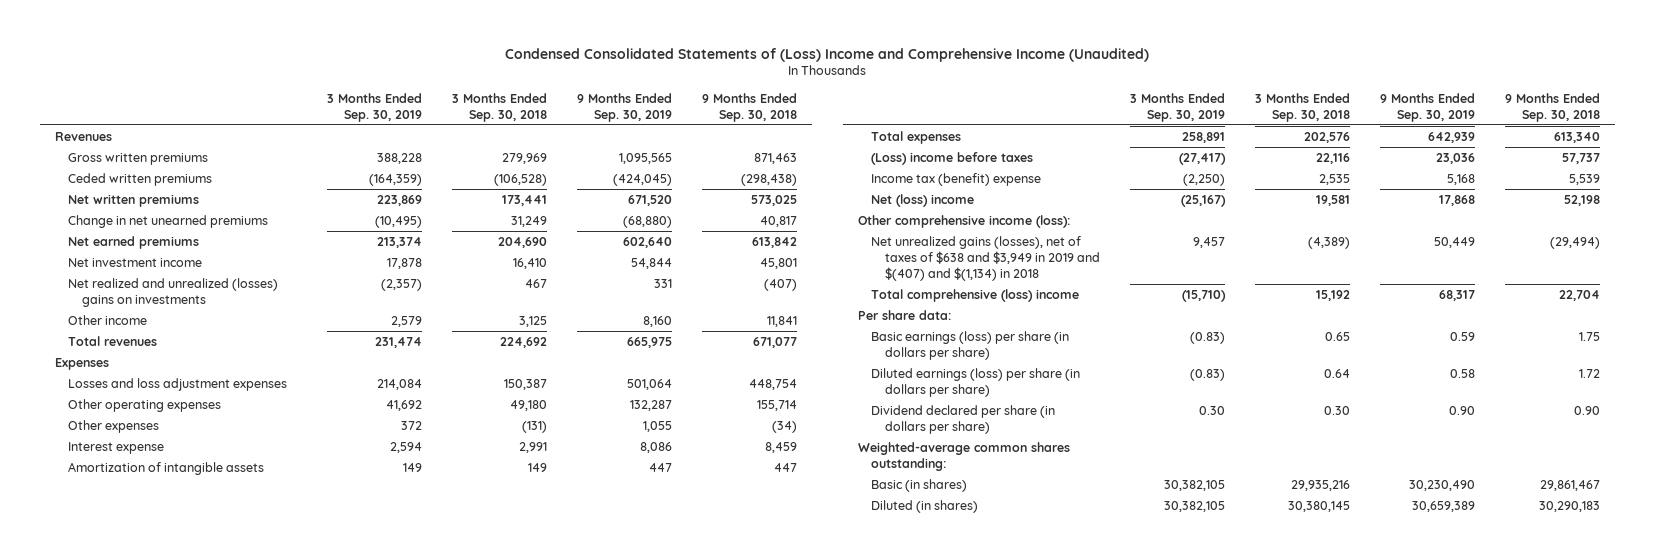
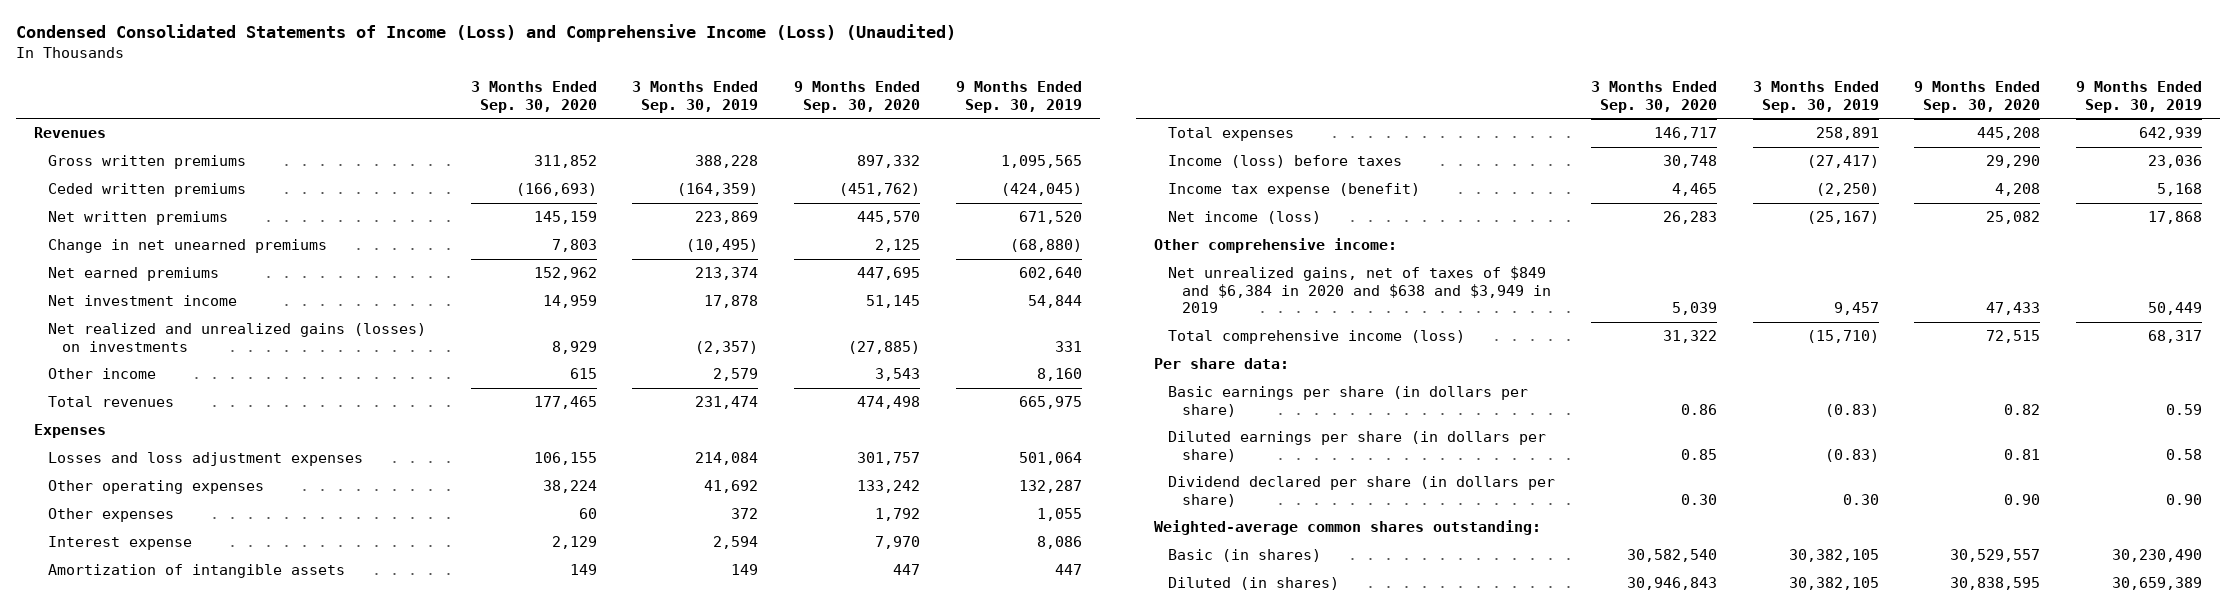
- Condensed Consolidated Statements of (Loss) Income and Comprehensive Income (Unaudited)
+ Condensed Consolidated Statements of Income (Loss) and Comprehensive Income (Loss) (Unaudited)
- | 3 Months Ended Sep. 30, 2019 | 3 Months Ended Sep. 30, 2018 | 9 Months Ended Sep. 30, 2019 | 9 Months Ended Sep. 30, 2018
+ | 3 Months Ended Sep. 30, 2020 | 3 Months Ended Sep. 30, 2019 | 9 Months Ended Sep. 30, 2020 | 9 Months Ended Sep. 30, 2019
- Net realized and unrealized (losses) gains on investments | (2,357) | 467 | 331 | (407)
+ Net realized and unrealized gains (losses) on investments | 8,929 | (2,357) | (27,885) | 331
- (Loss) income before taxes | (27,417) | 22,116 | 23,036 | 57,737
- Income tax (benefit) expense | (2,250) | 2,535 | 5,168 | 5,539
- Net (loss) income | (25,167) | 19,581 | 17,868 | 52,198
- Other comprehensive income (loss):
- Net unrealized gains (losses), net of taxes of $638 and $3,949 in 2019 and $(407) and $(1,134) in 2018 | 9,457 | (4,389) | 50,449 | (29,494)
- Total comprehensive (loss) income | (15,710) | 15,192 | 68,317 | 22,704
+ Income (loss) before taxes | 30,748 | (27,417) | 29,290 | 23,036
+ Income tax expense (benefit) | 4,465 | (2,250) | 4,208 | 5,168
+ Net income (loss) | 26,283 | (25,167) | 25,082 | 17,868
+ Other comprehensive income:
+ Net unrealized gains, net of taxes of $849 and $6,384 in 2020 and $638 and $3,949 in 2019 | 5,039 | 9,457 | 47,433 | 50,449
+ Total comprehensive income (loss) | 31,322 | (15,710) | 72,515 | 68,317
- Basic earnings (loss) per share (in dollars per share) | (0.83) | 0.65 | 0.59 | 1.75
- Diluted earnings (loss) per share (in dollars per share) | (0.83) | 0.64 | 0.58 | 1.72
+ Basic earnings per share (in dollars per share) | 0.86 | (0.83) | 0.82 | 0.59
+ Diluted earnings per share (in dollars per share) | 0.85 | (0.83) | 0.81 | 0.58

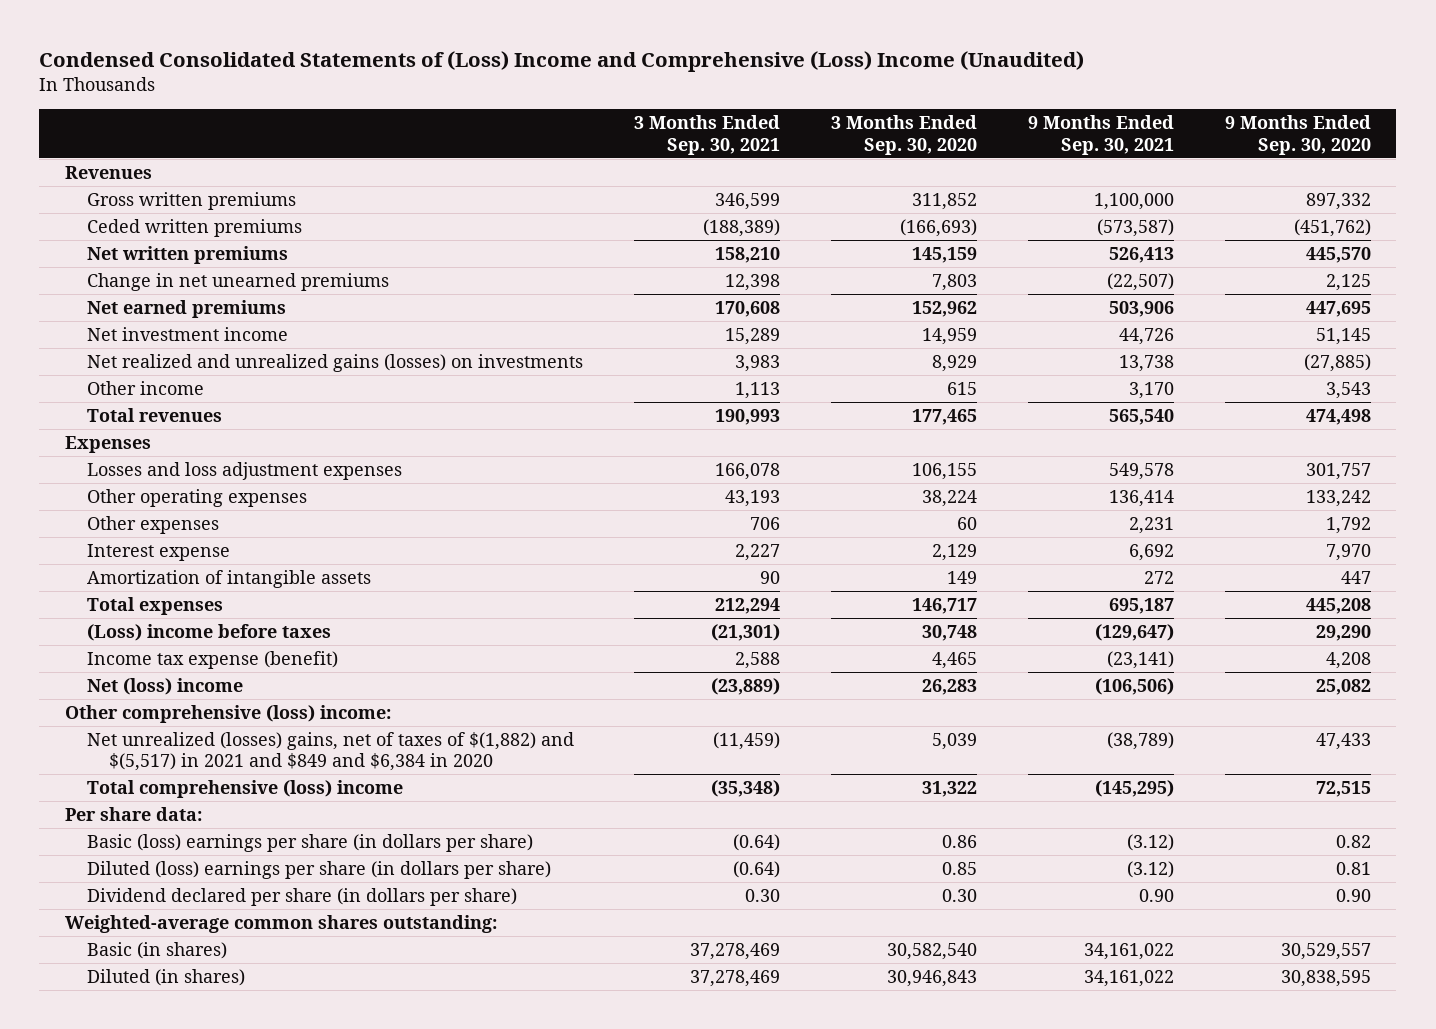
- Condensed Consolidated Statements of Income (Loss) and Comprehensive Income (Loss) (Unaudited)
+ Condensed Consolidated Statements of (Loss) Income and Comprehensive (Loss) Income (Unaudited)
- | 3 Months Ended Sep. 30, 2020 | 3 Months Ended Sep. 30, 2019 | 9 Months Ended Sep. 30, 2020 | 9 Months Ended Sep. 30, 2019
+ | 3 Months Ended Sep. 30, 2021 | 3 Months Ended Sep. 30, 2020 | 9 Months Ended Sep. 30, 2021 | 9 Months Ended Sep. 30, 2020
- Income (loss) before taxes | 30,748 | (27,417) | 29,290 | 23,036
+ (Loss) income before taxes | (21,301) | 30,748 | (129,647) | 29,290
- Net income (loss) | 26,283 | (25,167) | 25,082 | 17,868
- Other comprehensive income:
- Net unrealized gains, net of taxes of $849 and $6,384 in 2020 and $638 and $3,949 in 2019 | 5,039 | 9,457 | 47,433 | 50,449
- Total comprehensive income (loss) | 31,322 | (15,710) | 72,515 | 68,317
+ Net (loss) income | (23,889) | 26,283 | (106,506) | 25,082
+ Other comprehensive (loss) income:
+ Net unrealized (losses) gains, net of taxes of $(1,882) and $(5,517) in 2021 and $849 and $6,384 in 2020 | (11,459) | 5,039 | (38,789) | 47,433
+ Total comprehensive (loss) income | (35,348) | 31,322 | (145,295) | 72,515
- Basic earnings per share (in dollars per share) | 0.86 | (0.83) | 0.82 | 0.59
- Diluted earnings per share (in dollars per share) | 0.85 | (0.83) | 0.81 | 0.58
+ Basic (loss) earnings per share (in dollars per share) | (0.64) | 0.86 | (3.12) | 0.82
+ Diluted (loss) earnings per share (in dollars per share) | (0.64) | 0.85 | (3.12) | 0.81

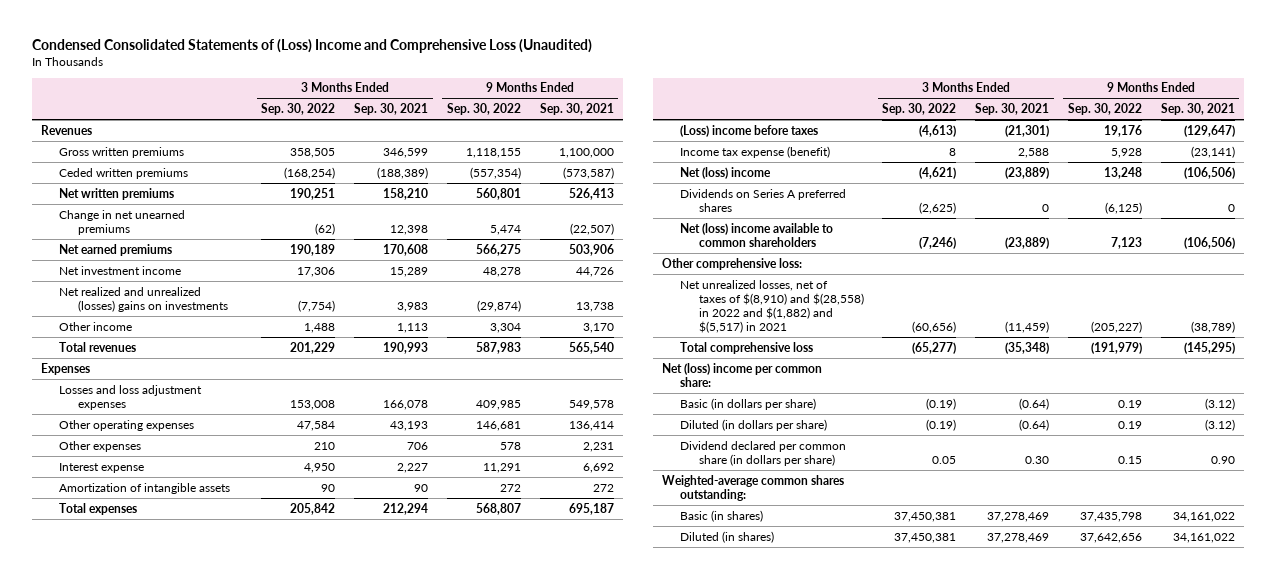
- Condensed Consolidated Statements of (Loss) Income and Comprehensive (Loss) Income (Unaudited)
+ Condensed Consolidated Statements of (Loss) Income and Comprehensive Loss (Unaudited)
- | 3 Months Ended Sep. 30, 2021 | 3 Months Ended Sep. 30, 2020 | 9 Months Ended Sep. 30, 2021 | 9 Months Ended Sep. 30, 2020
+ | 3 Months Ended Sep. 30, 2022 | 3 Months Ended Sep. 30, 2021 | 9 Months Ended Sep. 30, 2022 | 9 Months Ended Sep. 30, 2021
- Net realized and unrealized gains (losses) on investments | 3,983 | 8,929 | 13,738 | (27,885)
+ Net realized and unrealized (losses) gains on investments | (7,754) | 3,983 | (29,874) | 13,738
- Other comprehensive (loss) income:
- Net unrealized (losses) gains, net of taxes of $(1,882) and $(5,517) in 2021 and $849 and $6,384 in 2020 | (11,459) | 5,039 | (38,789) | 47,433
- Total comprehensive (loss) income | (35,348) | 31,322 | (145,295) | 72,515
- Per share data:
- Basic (loss) earnings per share (in dollars per share) | (0.64) | 0.86 | (3.12) | 0.82
- Diluted (loss) earnings per share (in dollars per share) | (0.64) | 0.85 | (3.12) | 0.81
- Dividend declared per share (in dollars per share) | 0.30 | 0.30 | 0.90 | 0.90
+ Dividends on Series A preferred shares | (2,625) | 0 | (6,125) | 0
+ Net (loss) income available to common shareholders | (7,246) | (23,889) | 7,123 | (106,506)
+ Other comprehensive loss:
+ Net unrealized losses, net of taxes of $(8,910) and $(28,558) in 2022 and $(1,882) and $(5,517) in 2021 | (60,656) | (11,459) | (205,227) | (38,789)
+ Total comprehensive loss | (65,277) | (35,348) | (191,979) | (145,295)
+ Net (loss) income per common share:
+ Basic (in dollars per share) | (0.19) | (0.64) | 0.19 | (3.12)
+ Diluted (in dollars per share) | (0.19) | (0.64) | 0.19 | (3.12)
+ Dividend declared per common share (in dollars per share) | 0.05 | 0.30 | 0.15 | 0.90

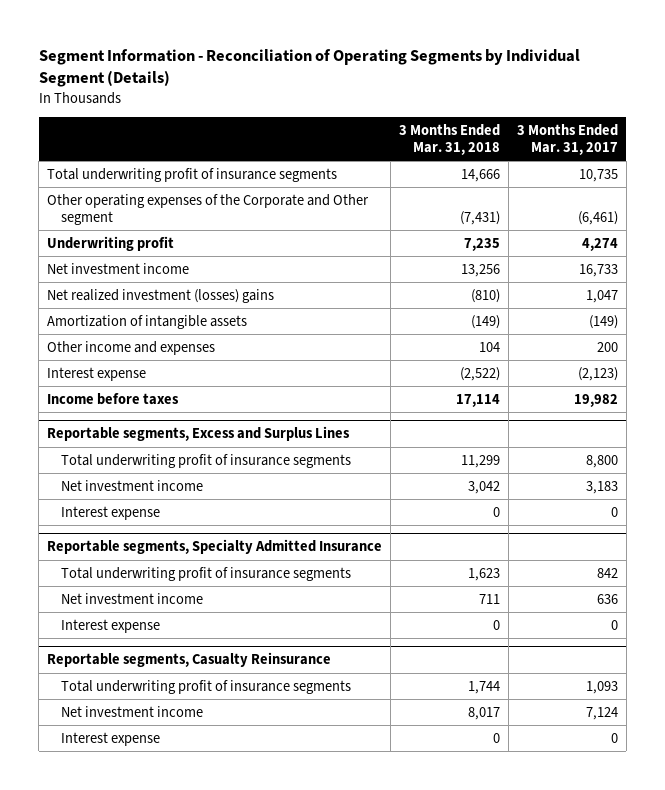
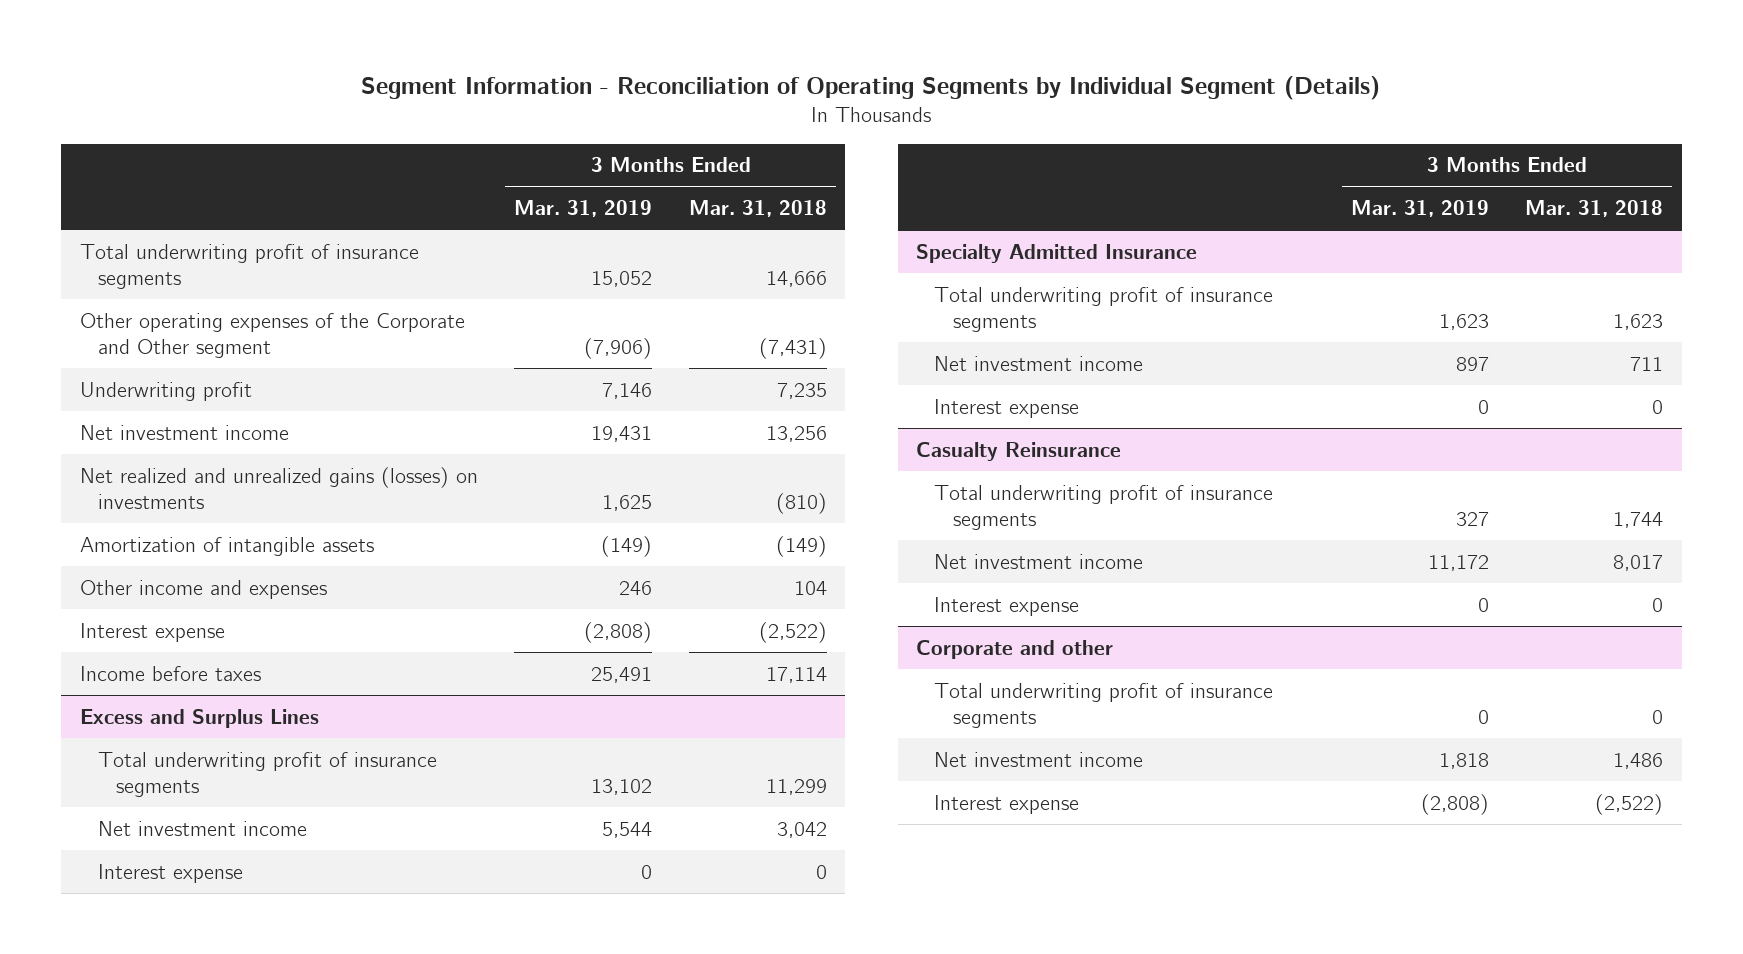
- | 3 Months Ended Mar. 31, 2018 | 3 Months Ended Mar. 31, 2017
+ | 3 Months Ended Mar. 31, 2019 | 3 Months Ended Mar. 31, 2018
- Net realized investment (losses) gains | (810) | 1,047
+ Net realized and unrealized gains (losses) on investments | 1,625 | (810)
- Reportable segments, Excess and Surplus Lines
+ Excess and Surplus Lines
- Reportable segments, Specialty Admitted Insurance
+ Specialty Admitted Insurance
- Reportable segments, Casualty Reinsurance
+ Casualty Reinsurance
+ Corporate and other
+ Total underwriting profit of insurance segments | 0 | 0
+ Net investment income | 1,818 | 1,486
+ Interest expense | (2,808) | (2,522)

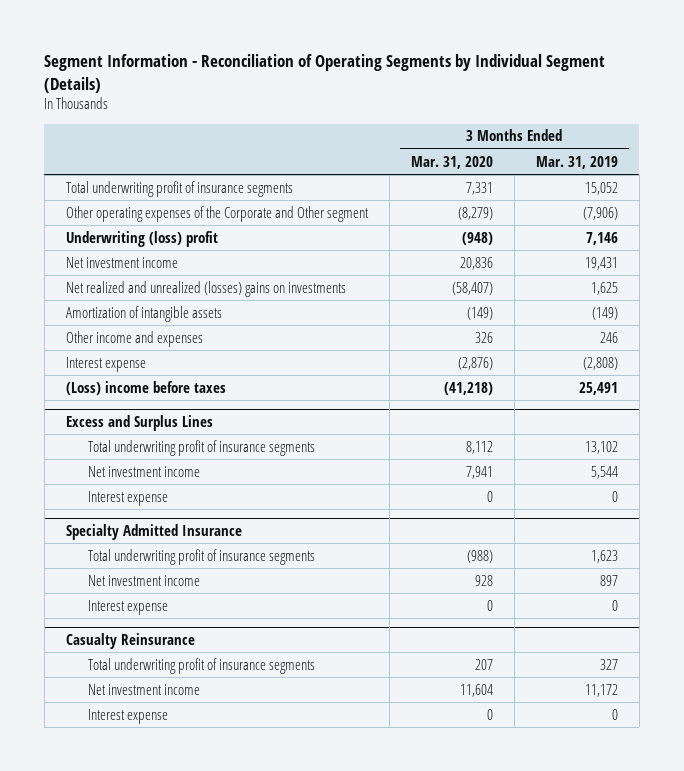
- | 3 Months Ended Mar. 31, 2019 | 3 Months Ended Mar. 31, 2018
+ | 3 Months Ended Mar. 31, 2020 | 3 Months Ended Mar. 31, 2019
- Underwriting profit | 7,146 | 7,235
+ Underwriting (loss) profit | (948) | 7,146
- Net realized and unrealized gains (losses) on investments | 1,625 | (810)
+ Net realized and unrealized (losses) gains on investments | (58,407) | 1,625
- Income before taxes | 25,491 | 17,114
+ (Loss) income before taxes | (41,218) | 25,491
- Corporate and other
- Total underwriting profit of insurance segments | 0 | 0
- Net investment income | 1,818 | 1,486
- Interest expense | (2,808) | (2,522)

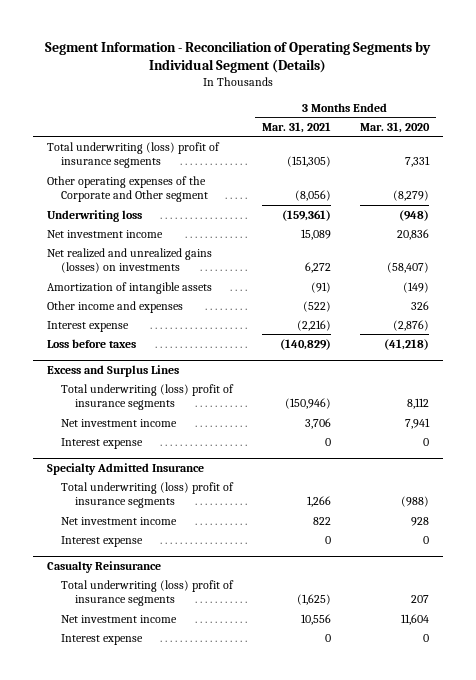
- | 3 Months Ended Mar. 31, 2020 | 3 Months Ended Mar. 31, 2019
+ | 3 Months Ended Mar. 31, 2021 | 3 Months Ended Mar. 31, 2020
- Total underwriting profit of insurance segments | 7,331 | 15,052
+ Total underwriting (loss) profit of insurance segments | (151,305) | 7,331
- Underwriting (loss) profit | (948) | 7,146
+ Underwriting loss | (159,361) | (948)
- Net realized and unrealized (losses) gains on investments | (58,407) | 1,625
+ Net realized and unrealized gains (losses) on investments | 6,272 | (58,407)
- (Loss) income before taxes | (41,218) | 25,491
+ Loss before taxes | (140,829) | (41,218)
@ Excess and Surplus Lines
- Total underwriting profit of insurance segments | 8,112 | 13,102
+ Total underwriting (loss) profit of insurance segments | (150,946) | 8,112
@ Specialty Admitted Insurance
- Total underwriting profit of insurance segments | (988) | 1,623
+ Total underwriting (loss) profit of insurance segments | 1,266 | (988)
@ Casualty Reinsurance
- Total underwriting profit of insurance segments | 207 | 327
+ Total underwriting (loss) profit of insurance segments | (1,625) | 207

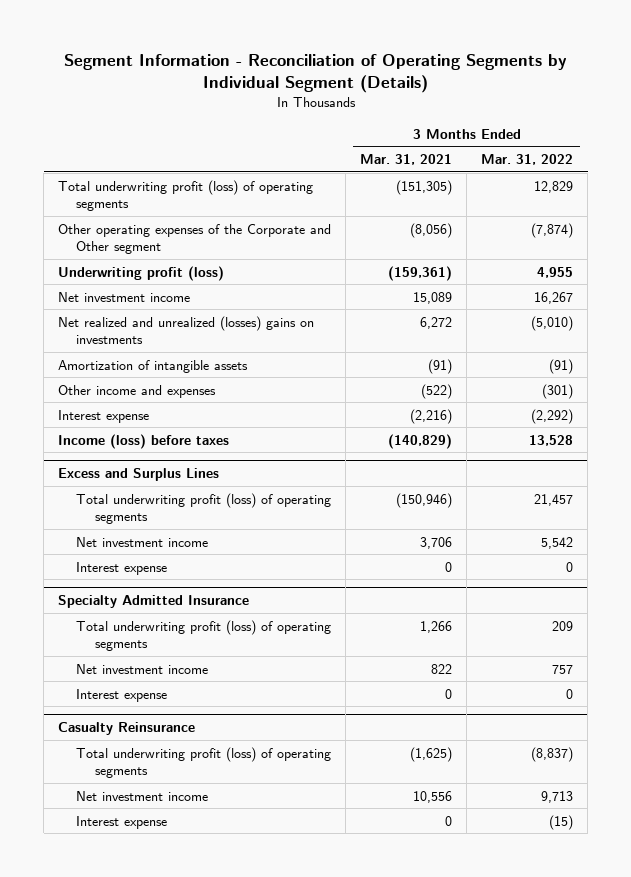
- | 3 Months Ended Mar. 31, 2021 | 3 Months Ended Mar. 31, 2020
+ | 3 Months Ended Mar. 31, 2021 | 3 Months Ended Mar. 31, 2022
- Total underwriting (loss) profit of insurance segments | (151,305) | 7,331
+ Total underwriting profit (loss) of operating segments | (151,305) | 12,829
- Underwriting loss | (159,361) | (948)
+ Underwriting profit (loss) | (159,361) | 4,955
- Net realized and unrealized gains (losses) on investments | 6,272 | (58,407)
+ Net realized and unrealized (losses) gains on investments | 6,272 | (5,010)
- Loss before taxes | (140,829) | (41,218)
+ Income (loss) before taxes | (140,829) | 13,528
@ Excess and Surplus Lines
- Total underwriting (loss) profit of insurance segments | (150,946) | 8,112
+ Total underwriting profit (loss) of operating segments | (150,946) | 21,457
@ Specialty Admitted Insurance
- Total underwriting (loss) profit of insurance segments | 1,266 | (988)
+ Total underwriting profit (loss) of operating segments | 1,266 | 209
@ Casualty Reinsurance
- Total underwriting (loss) profit of insurance segments | (1,625) | 207
+ Total underwriting profit (loss) of operating segments | (1,625) | (8,837)

